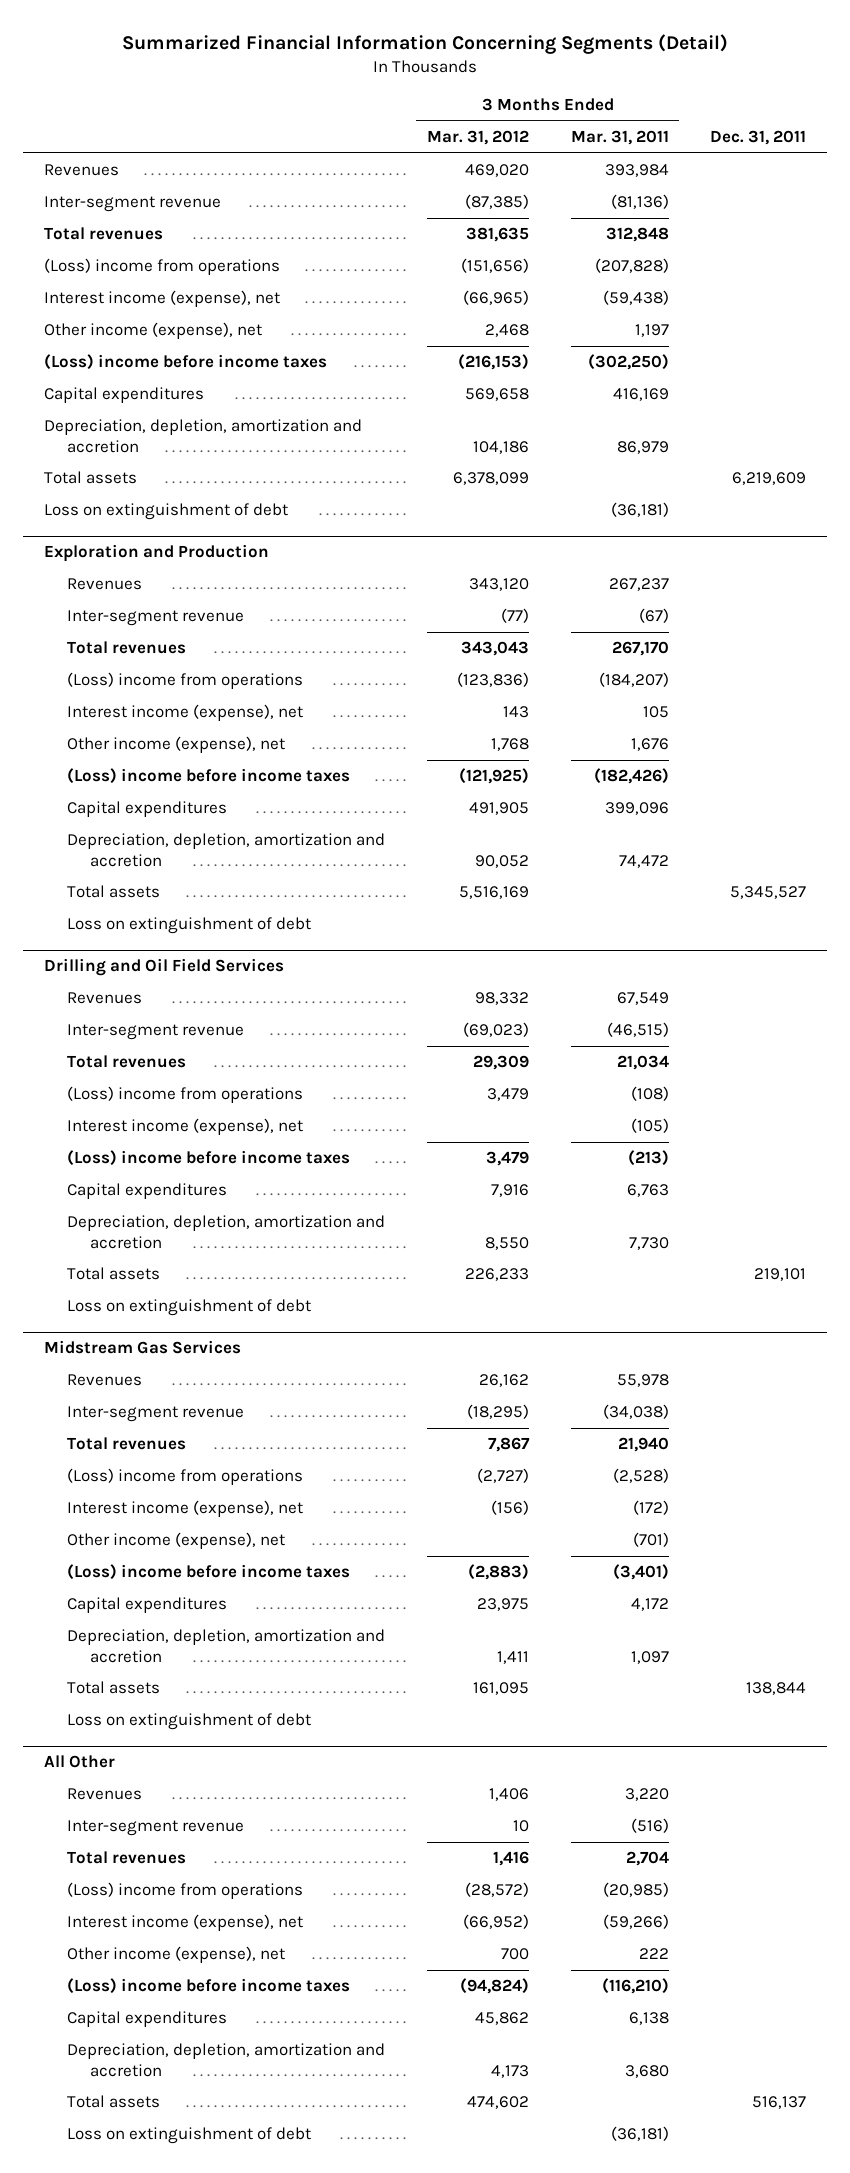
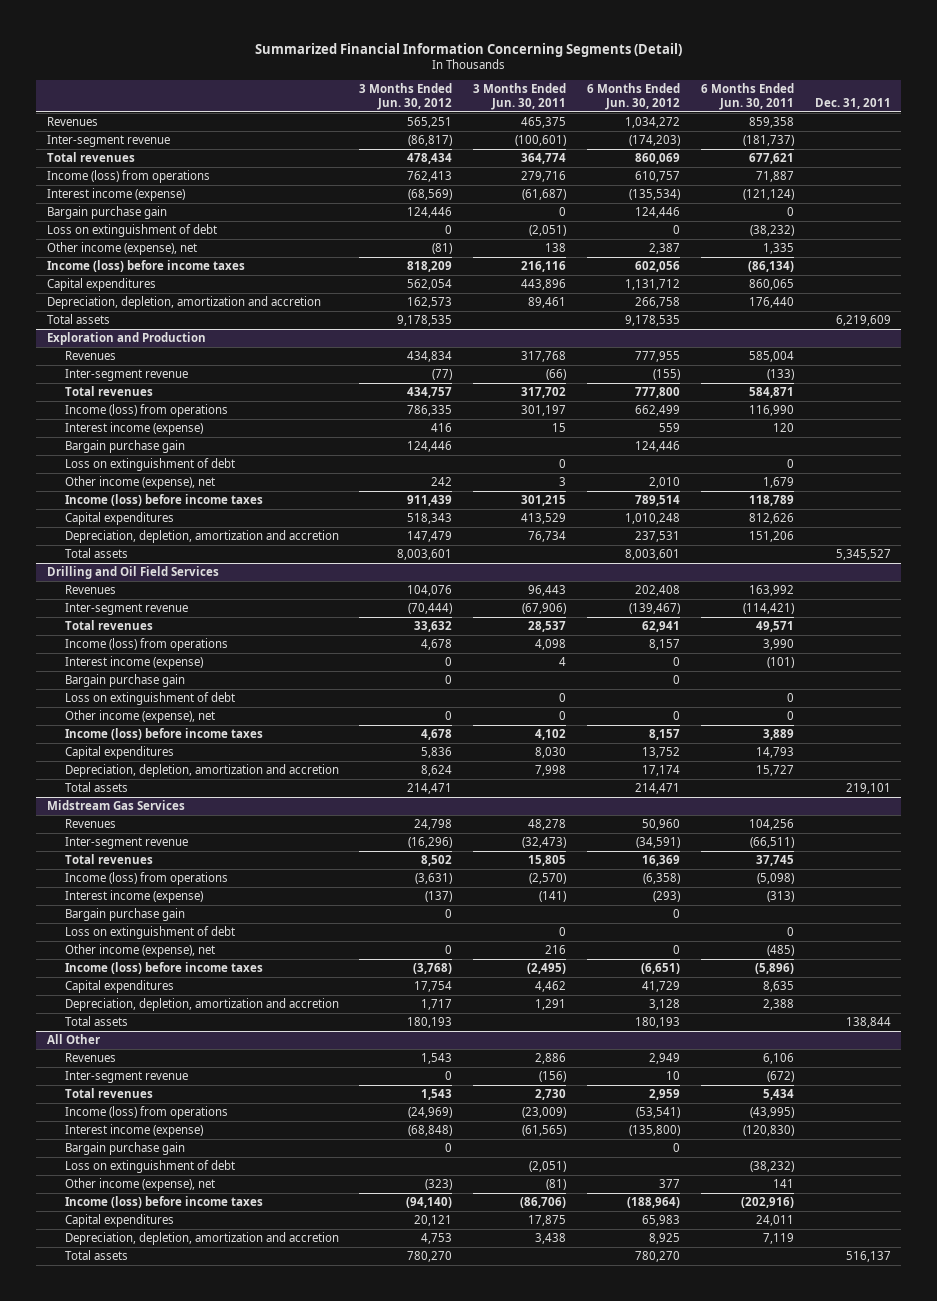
- | 3 Months Ended Mar. 31, 2012 | 3 Months Ended Mar. 31, 2011 | Dec. 31, 2011
+ | 3 Months Ended Jun. 30, 2012 | 3 Months Ended Jun. 30, 2011 | 6 Months Ended Jun. 30, 2012 | 6 Months Ended Jun. 30, 2011 | Dec. 31, 2011
- (Loss) income from operations | (151,656) | (207,828) |
- Interest income (expense), net | (66,965) | (59,438) |
+ Income (loss) from operations | 762,413 | 279,716 | 610,757 | 71,887 |
+ Interest income (expense) | (68,569) | (61,687) | (135,534) | (121,124) |
+ Bargain purchase gain | 124,446 | 0 | 124,446 | 0 |
moved up: Loss on extinguishment of debt | 0 | (2,051) | 0 | (38,232) |
- (Loss) income before income taxes | (216,153) | (302,250) |
+ Income (loss) before income taxes | 818,209 | 216,116 | 602,056 | (86,134) |
@ Exploration and Production
- (Loss) income from operations | (123,836) | (184,207) |
- Interest income (expense), net | 143 | 105 |
+ Income (loss) from operations | 786,335 | 301,197 | 662,499 | 116,990 |
+ Interest income (expense) | 416 | 15 | 559 | 120 |
+ Bargain purchase gain | 124,446 | | 124,446 | |
moved up: Loss on extinguishment of debt | | 0 | | 0 |
- (Loss) income before income taxes | (121,925) | (182,426) |
+ Income (loss) before income taxes | 911,439 | 301,215 | 789,514 | 118,789 |
@ Drilling and Oil Field Services
- (Loss) income from operations | 3,479 | (108) |
- Interest income (expense), net | | (105) |
- (Loss) income before income taxes | 3,479 | (213) |
+ Income (loss) from operations | 4,678 | 4,098 | 8,157 | 3,990 |
+ Interest income (expense) | 0 | 4 | 0 | (101) |
+ Bargain purchase gain | 0 | | 0 | |
moved up: Loss on extinguishment of debt | | 0 | | 0 |
+ Other income (expense), net | 0 | 0 | 0 | 0 |
+ Income (loss) before income taxes | 4,678 | 4,102 | 8,157 | 3,889 |
@ Midstream Gas Services
- (Loss) income from operations | (2,727) | (2,528) |
- Interest income (expense), net | (156) | (172) |
+ Income (loss) from operations | (3,631) | (2,570) | (6,358) | (5,098) |
+ Interest income (expense) | (137) | (141) | (293) | (313) |
+ Bargain purchase gain | 0 | | 0 | |
moved up: Loss on extinguishment of debt | | 0 | | 0 |
- (Loss) income before income taxes | (2,883) | (3,401) |
+ Income (loss) before income taxes | (3,768) | (2,495) | (6,651) | (5,896) |
@ All Other
- (Loss) income from operations | (28,572) | (20,985) |
- Interest income (expense), net | (66,952) | (59,266) |
+ Income (loss) from operations | (24,969) | (23,009) | (53,541) | (43,995) |
+ Interest income (expense) | (68,848) | (61,565) | (135,800) | (120,830) |
+ Bargain purchase gain | 0 | | 0 | |
moved up: Loss on extinguishment of debt | | (2,051) | | (38,232) |
- (Loss) income before income taxes | (94,824) | (116,210) |
+ Income (loss) before income taxes | (94,140) | (86,706) | (188,964) | (202,916) |

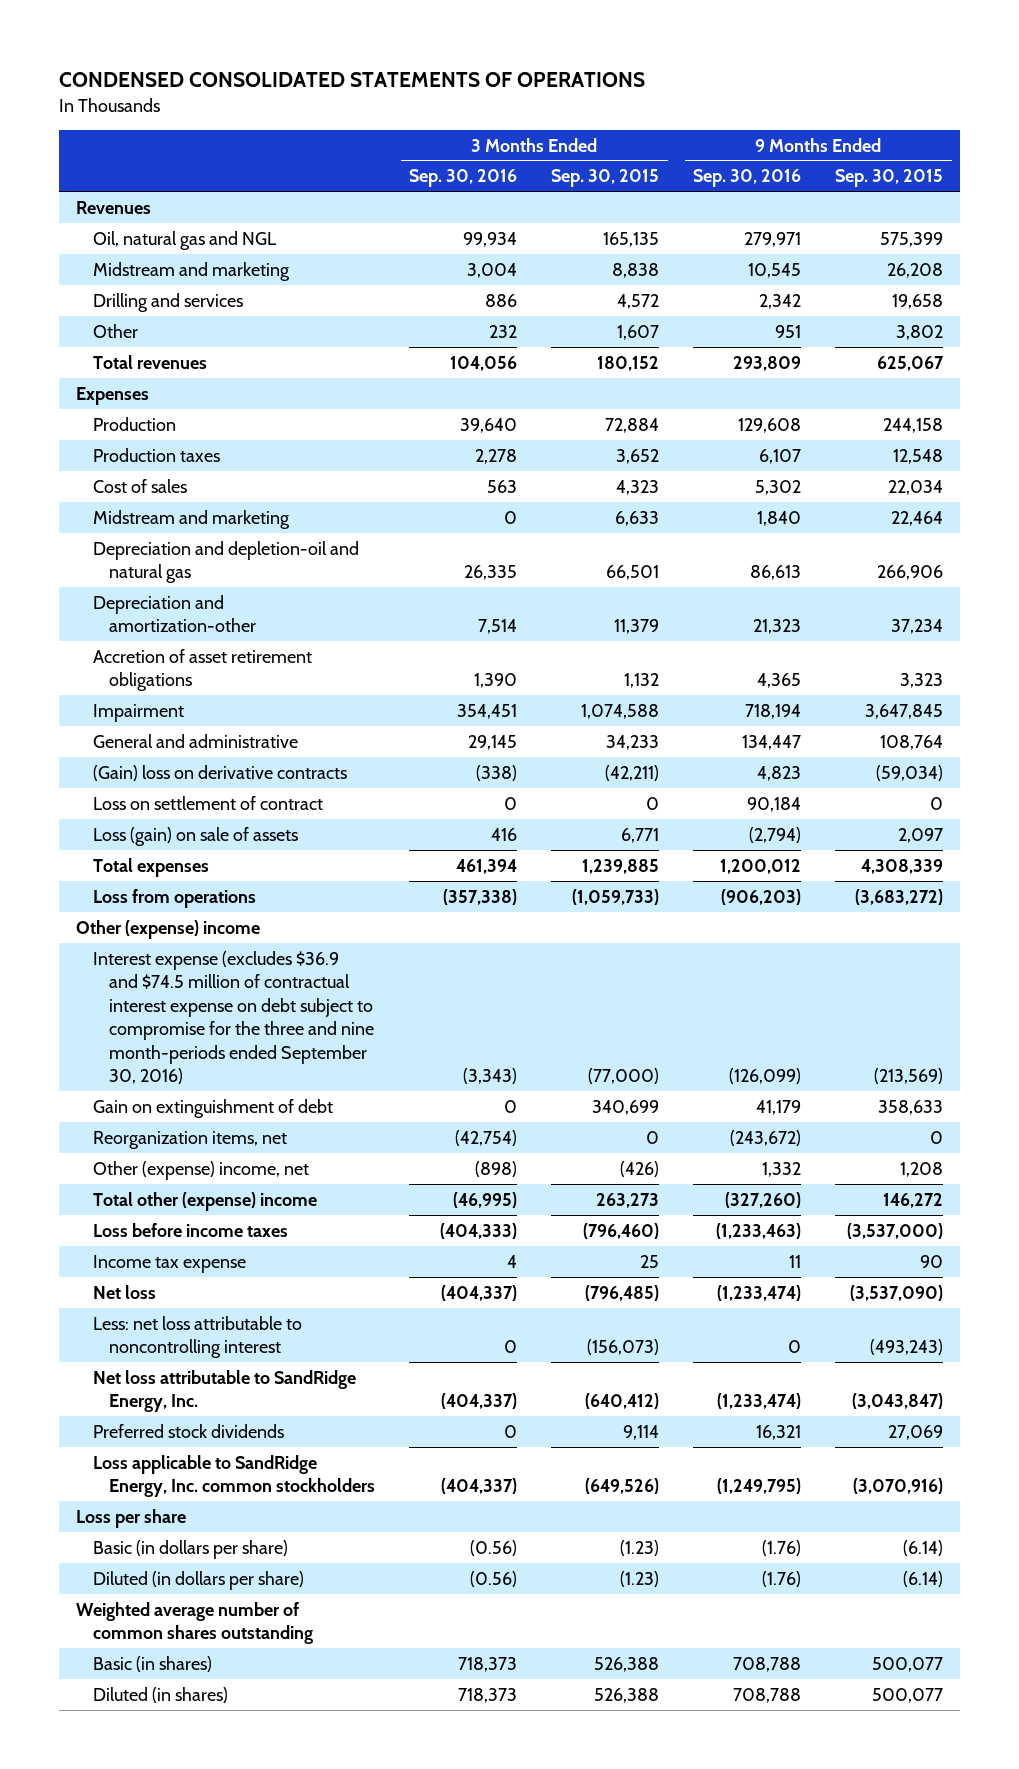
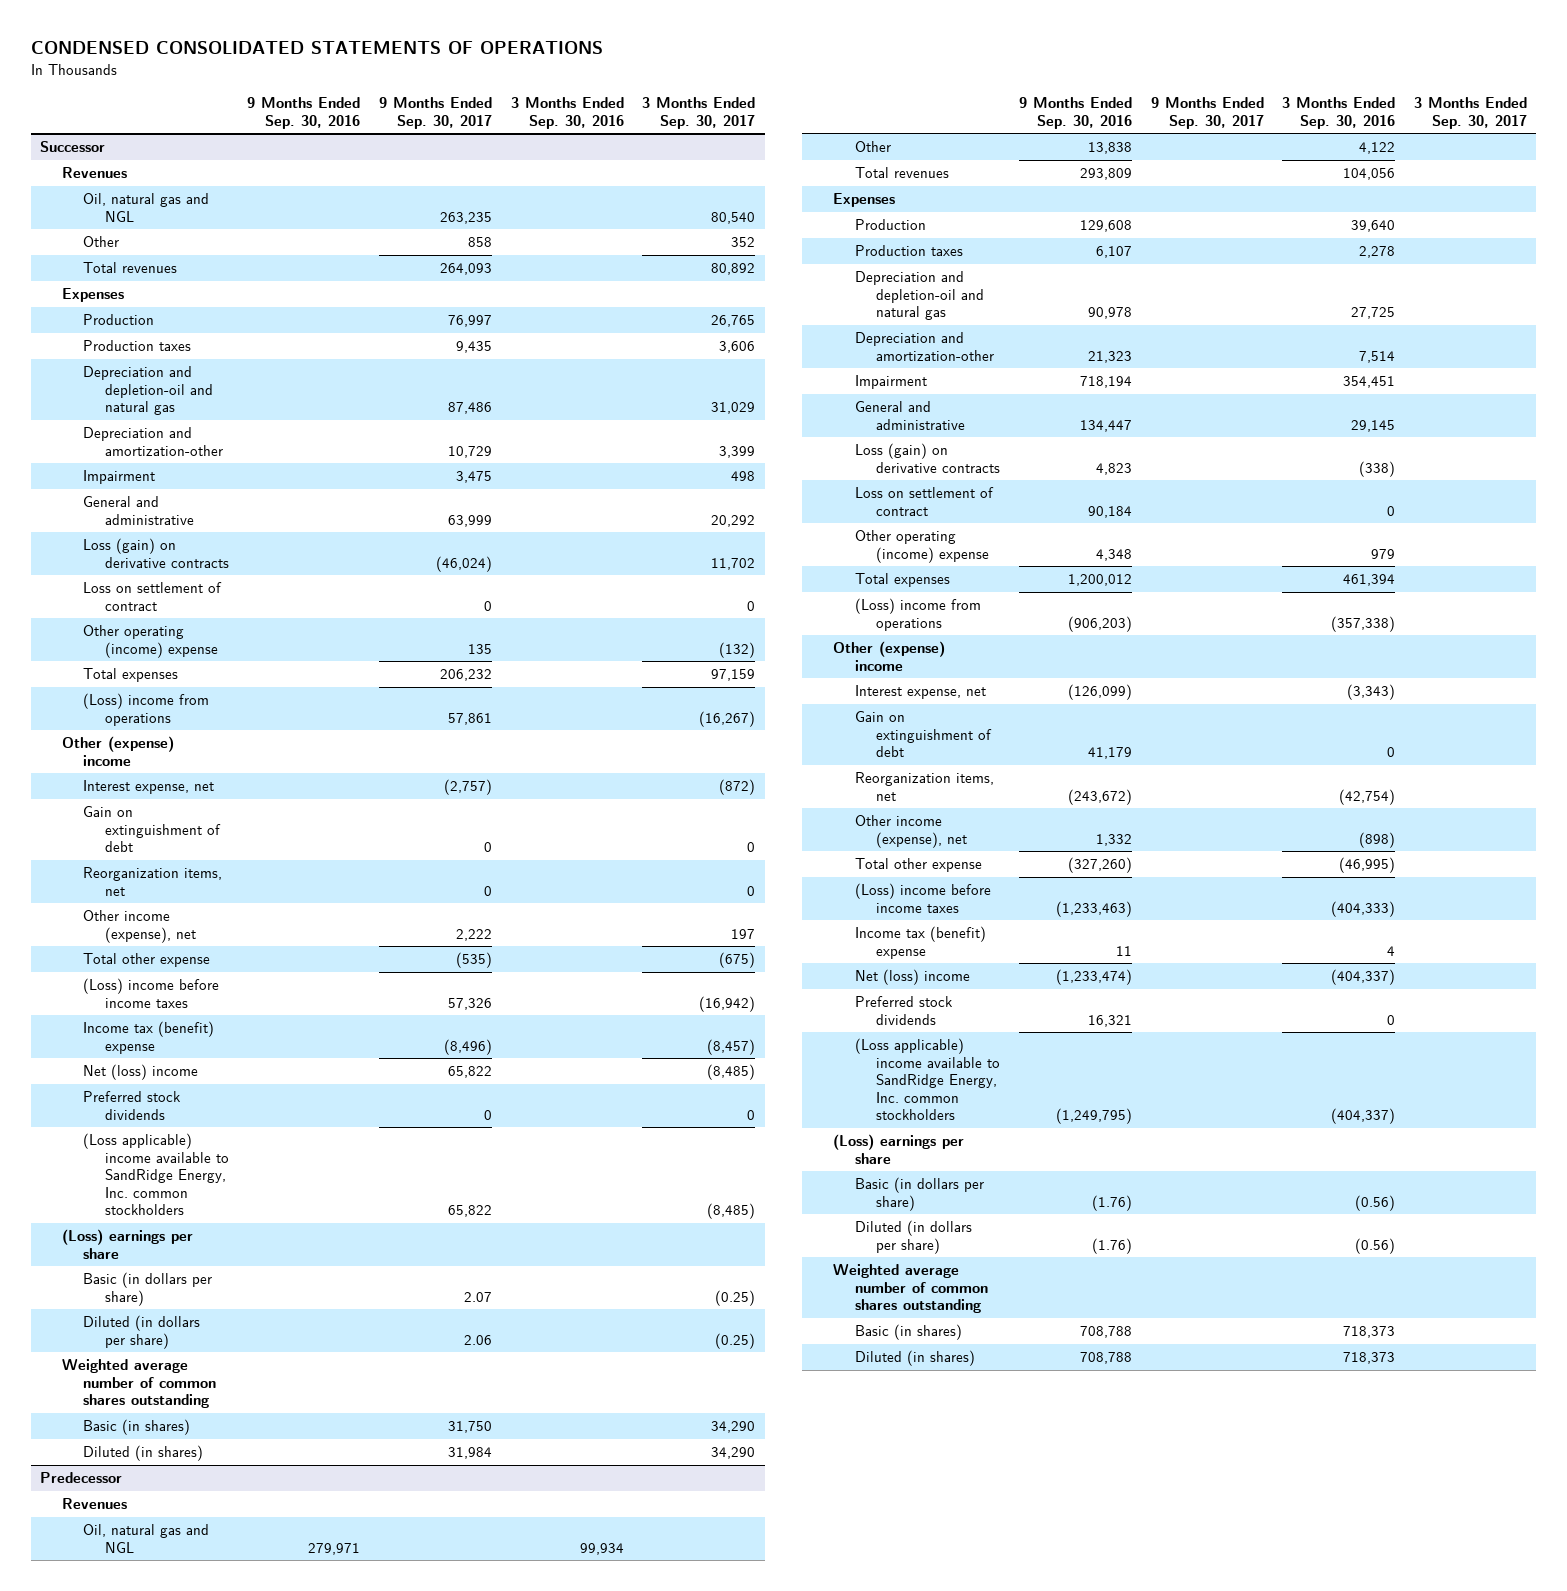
- | 3 Months Ended Sep. 30, 2016 | 3 Months Ended Sep. 30, 2015 | 9 Months Ended Sep. 30, 2016 | 9 Months Ended Sep. 30, 2015
+ | 9 Months Ended Sep. 30, 2016 | 9 Months Ended Sep. 30, 2017 | 3 Months Ended Sep. 30, 2016 | 3 Months Ended Sep. 30, 2017
+ Successor
+ Revenues
+ Oil, natural gas and NGL | | 263,235 | | 80,540
+ Other | | 858 | | 352
+ Total revenues | | 264,093 | | 80,892
+ Expenses
+ Production | | 76,997 | | 26,765
+ Production taxes | | 9,435 | | 3,606
+ Depreciation and depletion-oil and natural gas | | 87,486 | | 31,029
+ Depreciation and amortization-other | | 10,729 | | 3,399
+ Impairment | | 3,475 | | 498
+ General and administrative | | 63,999 | | 20,292
+ Loss (gain) on derivative contracts | | (46,024) | | 11,702
+ Loss on settlement of contract | | 0 | | 0
+ Other operating (income) expense | | 135 | | (132)
+ Total expenses | | 206,232 | | 97,159
+ (Loss) income from operations | | 57,861 | | (16,267)
+ Other (expense) income
+ Interest expense, net | | (2,757) | | (872)
+ Gain on extinguishment of debt | | 0 | | 0
+ Reorganization items, net | | 0 | | 0
+ Other income (expense), net | | 2,222 | | 197
+ Total other expense | | (535) | | (675)
+ (Loss) income before income taxes | | 57,326 | | (16,942)
+ Income tax (benefit) expense | | (8,496) | | (8,457)
+ Net (loss) income | | 65,822 | | (8,485)
+ Preferred stock dividends | | 0 | | 0
+ (Loss applicable) income available to SandRidge Energy, Inc. common stockholders | | 65,822 | | (8,485)
+ (Loss) earnings per share
+ Basic (in dollars per share) | | 2.07 | | (0.25)
+ Diluted (in dollars per share) | | 2.06 | | (0.25)
+ Weighted average number of common shares outstanding
+ Basic (in shares) | | 31,750 | | 34,290
+ Diluted (in shares) | | 31,984 | | 34,290
+ Predecessor
- Midstream and marketing | 3,004 | 8,838 | 10,545 | 26,208
- Drilling and services | 886 | 4,572 | 2,342 | 19,658
- Other | 232 | 1,607 | 951 | 3,802
+ Other | 13,838 | | 4,122 |
- Cost of sales | 563 | 4,323 | 5,302 | 22,034
- Midstream and marketing | 0 | 6,633 | 1,840 | 22,464
- Depreciation and depletion-oil and natural gas | 26,335 | 66,501 | 86,613 | 266,906
+ Depreciation and depletion-oil and natural gas | 90,978 | | 27,725 |
- Accretion of asset retirement obligations | 1,390 | 1,132 | 4,365 | 3,323
- (Gain) loss on derivative contracts | (338) | (42,211) | 4,823 | (59,034)
+ Loss (gain) on derivative contracts | 4,823 | | (338) |
- Loss (gain) on sale of assets | 416 | 6,771 | (2,794) | 2,097
+ Other operating (income) expense | 4,348 | | 979 |
- Loss from operations | (357,338) | (1,059,733) | (906,203) | (3,683,272)
+ (Loss) income from operations | (906,203) | | (357,338) |
- Interest expense (excludes $36.9 and $74.5 million of contractual interest expense on debt subject to compromise for the three and nine month-periods ended September 30, 2016) | (3,343) | (77,000) | (126,099) | (213,569)
+ Interest expense, net | (126,099) | | (3,343) |
- Other (expense) income, net | (898) | (426) | 1,332 | 1,208
- Total other (expense) income | (46,995) | 263,273 | (327,260) | 146,272
- Loss before income taxes | (404,333) | (796,460) | (1,233,463) | (3,537,000)
- Income tax expense | 4 | 25 | 11 | 90
- Net loss | (404,337) | (796,485) | (1,233,474) | (3,537,090)
- Less: net loss attributable to noncontrolling interest | 0 | (156,073) | 0 | (493,243)
- Net loss attributable to SandRidge Energy, Inc. | (404,337) | (640,412) | (1,233,474) | (3,043,847)
+ Other income (expense), net | 1,332 | | (898) |
+ Total other expense | (327,260) | | (46,995) |
+ (Loss) income before income taxes | (1,233,463) | | (404,333) |
+ Income tax (benefit) expense | 11 | | 4 |
+ Net (loss) income | (1,233,474) | | (404,337) |
- Loss applicable to SandRidge Energy, Inc. common stockholders | (404,337) | (649,526) | (1,249,795) | (3,070,916)
- Loss per share
+ (Loss applicable) income available to SandRidge Energy, Inc. common stockholders | (1,249,795) | | (404,337) |
+ (Loss) earnings per share

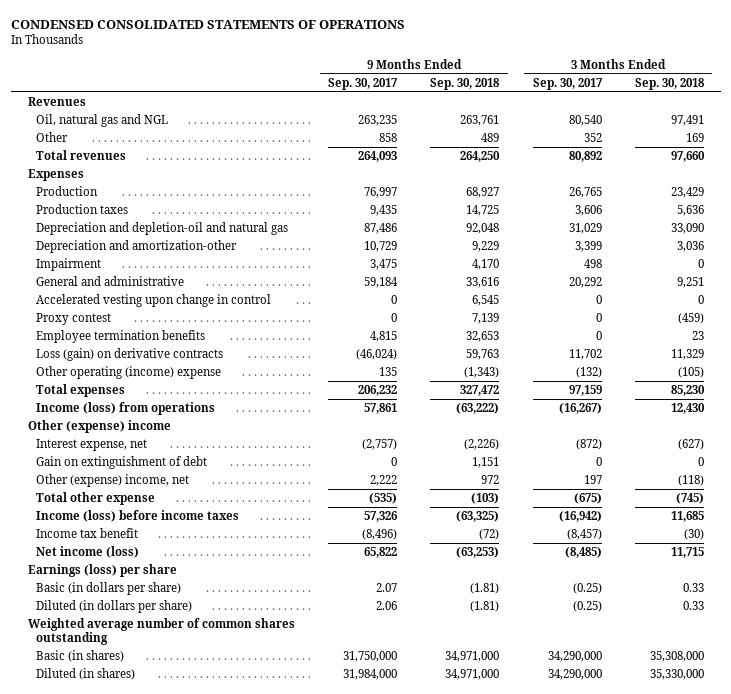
- | 9 Months Ended Sep. 30, 2016 | 9 Months Ended Sep. 30, 2017 | 3 Months Ended Sep. 30, 2016 | 3 Months Ended Sep. 30, 2017
+ | 9 Months Ended Sep. 30, 2017 | 9 Months Ended Sep. 30, 2018 | 3 Months Ended Sep. 30, 2017 | 3 Months Ended Sep. 30, 2018
- Successor
- General and administrative | | 63,999 | | 20,292
+ General and administrative | 59,184 | 33,616 | 20,292 | 9,251
+ Accelerated vesting upon change in control | 0 | 6,545 | 0 | 0
+ Proxy contest | 0 | 7,139 | 0 | (459)
+ Employee termination benefits | 4,815 | 32,653 | 0 | 23
- Loss on settlement of contract | | 0 | | 0
- (Loss) income from operations | | 57,861 | | (16,267)
+ Income (loss) from operations | 57,861 | (63,222) | (16,267) | 12,430
- Reorganization items, net | | 0 | | 0
- Other income (expense), net | | 2,222 | | 197
+ Other (expense) income, net | 2,222 | 972 | 197 | (118)
- (Loss) income before income taxes | | 57,326 | | (16,942)
- Income tax (benefit) expense | | (8,496) | | (8,457)
- Net (loss) income | | 65,822 | | (8,485)
- Preferred stock dividends | | 0 | | 0
- (Loss applicable) income available to SandRidge Energy, Inc. common stockholders | | 65,822 | | (8,485)
- (Loss) earnings per share
+ Income (loss) before income taxes | 57,326 | (63,325) | (16,942) | 11,685
+ Income tax benefit | (8,496) | (72) | (8,457) | (30)
+ Net income (loss) | 65,822 | (63,253) | (8,485) | 11,715
+ Earnings (loss) per share
- Basic (in shares) | | 31,750 | | 34,290
- Diluted (in shares) | | 31,984 | | 34,290
- Predecessor
- Revenues
- Oil, natural gas and NGL | 279,971 | | 99,934 |
- Other | 13,838 | | 4,122 |
- Total revenues | 293,809 | | 104,056 |
- Expenses
- Production | 129,608 | | 39,640 |
- Production taxes | 6,107 | | 2,278 |
- Depreciation and depletion-oil and natural gas | 90,978 | | 27,725 |
- Depreciation and amortization-other | 21,323 | | 7,514 |
- Impairment | 718,194 | | 354,451 |
- General and administrative | 134,447 | | 29,145 |
- Loss (gain) on derivative contracts | 4,823 | | (338) |
- Loss on settlement of contract | 90,184 | | 0 |
- Other operating (income) expense | 4,348 | | 979 |
- Total expenses | 1,200,012 | | 461,394 |
- (Loss) income from operations | (906,203) | | (357,338) |
- Other (expense) income
- Interest expense, net | (126,099) | | (3,343) |
- Gain on extinguishment of debt | 41,179 | | 0 |
- Reorganization items, net | (243,672) | | (42,754) |
- Other income (expense), net | 1,332 | | (898) |
- Total other expense | (327,260) | | (46,995) |
- (Loss) income before income taxes | (1,233,463) | | (404,333) |
- Income tax (benefit) expense | 11 | | 4 |
- Net (loss) income | (1,233,474) | | (404,337) |
- Preferred stock dividends | 16,321 | | 0 |
- (Loss applicable) income available to SandRidge Energy, Inc. common stockholders | (1,249,795) | | (404,337) |
- (Loss) earnings per share
- Basic (in dollars per share) | (1.76) | | (0.56) |
- Diluted (in dollars per share) | (1.76) | | (0.56) |
- Weighted average number of common shares outstanding
- Basic (in shares) | 708,788 | | 718,373 |
- Diluted (in shares) | 708,788 | | 718,373 |
+ Basic (in shares) | 31,750,000 | 34,971,000 | 34,290,000 | 35,308,000
+ Diluted (in shares) | 31,984,000 | 34,971,000 | 34,290,000 | 35,330,000

